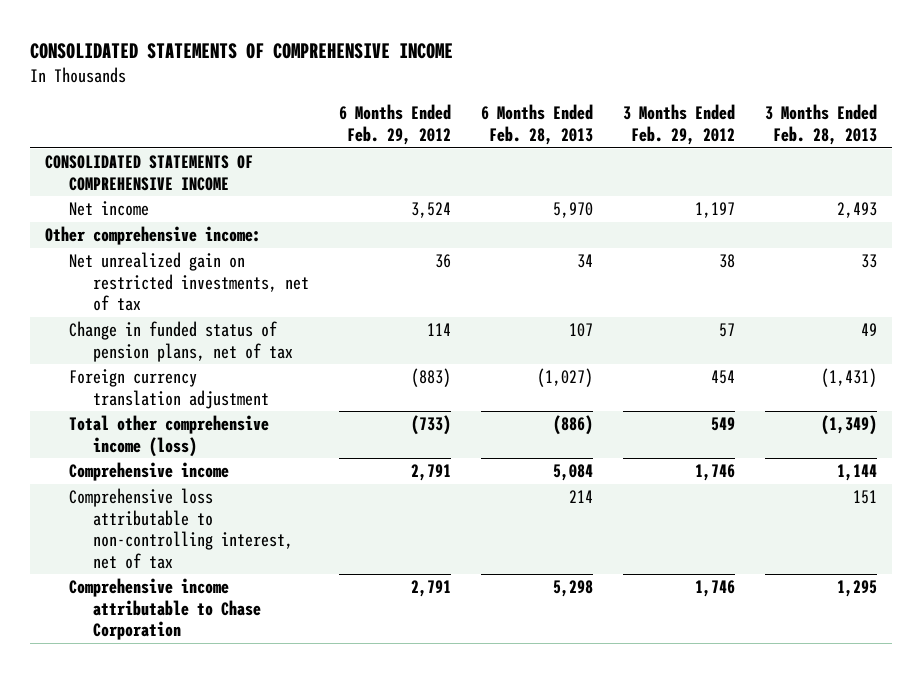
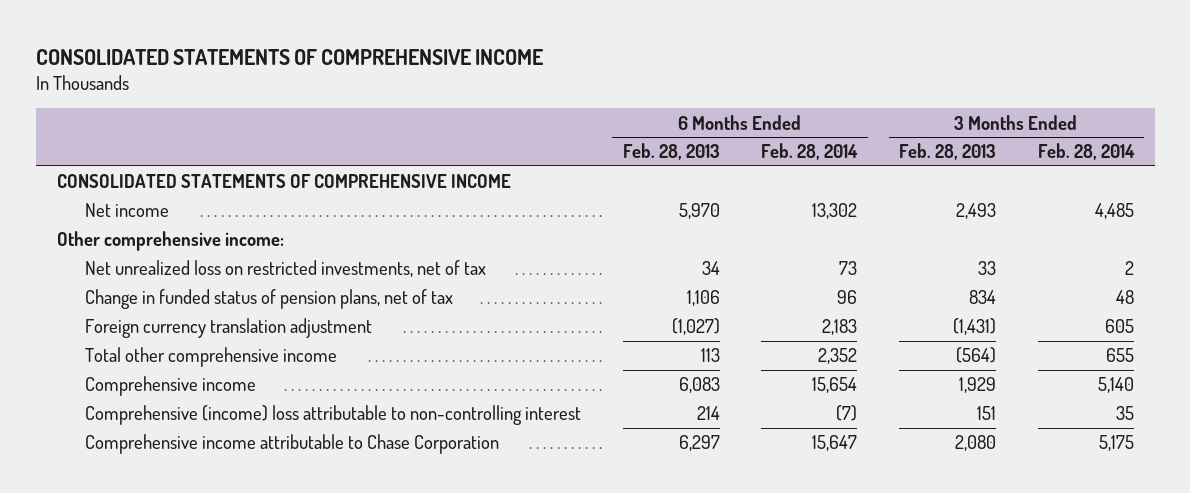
- | 6 Months Ended Feb. 29, 2012 | 6 Months Ended Feb. 28, 2013 | 3 Months Ended Feb. 29, 2012 | 3 Months Ended Feb. 28, 2013
+ | 6 Months Ended Feb. 28, 2013 | 6 Months Ended Feb. 28, 2014 | 3 Months Ended Feb. 28, 2013 | 3 Months Ended Feb. 28, 2014
- Net unrealized gain on restricted investments, net of tax | 36 | 34 | 38 | 33
- Change in funded status of pension plans, net of tax | 114 | 107 | 57 | 49
+ Net unrealized loss on restricted investments, net of tax | 34 | 73 | 33 | 2
+ Change in funded status of pension plans, net of tax | 1,106 | 96 | 834 | 48
- Total other comprehensive income (loss) | (733) | (886) | 549 | (1,349)
- Comprehensive income | 2,791 | 5,084 | 1,746 | 1,144
- Comprehensive loss attributable to non-controlling interest, net of tax | | 214 | | 151
- Comprehensive income attributable to Chase Corporation | 2,791 | 5,298 | 1,746 | 1,295
+ Total other comprehensive income | 113 | 2,352 | (564) | 655
+ Comprehensive income | 6,083 | 15,654 | 1,929 | 5,140
+ Comprehensive (income) loss attributable to non-controlling interest | 214 | (7) | 151 | 35
+ Comprehensive income attributable to Chase Corporation | 6,297 | 15,647 | 2,080 | 5,175

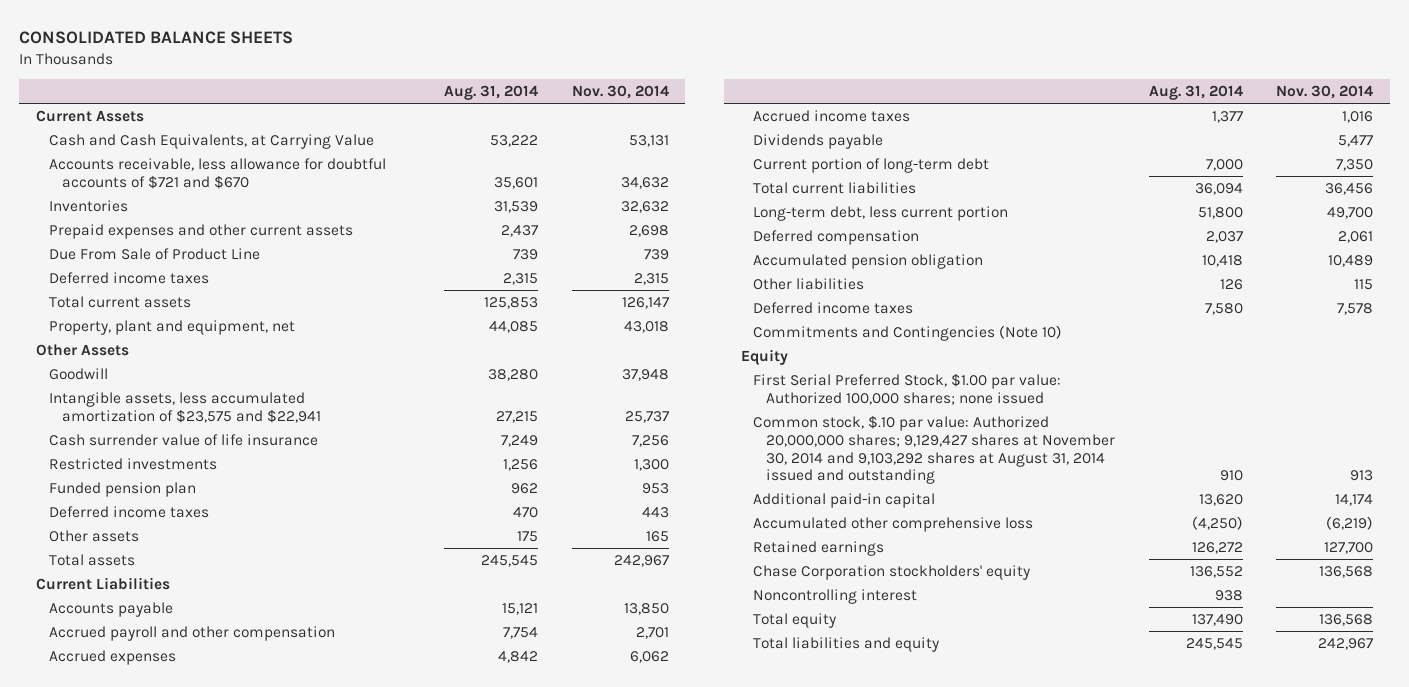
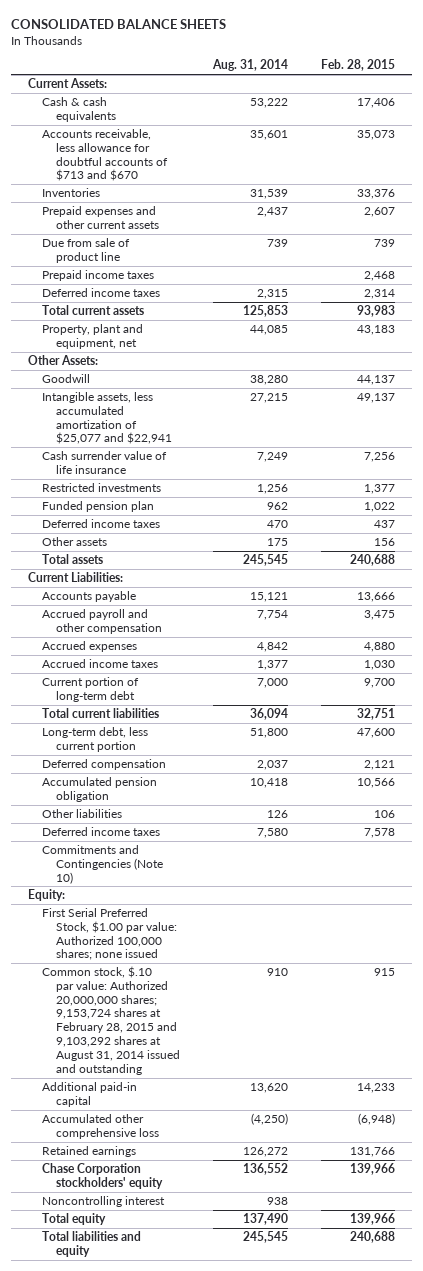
- | Aug. 31, 2014 | Nov. 30, 2014
+ | Aug. 31, 2014 | Feb. 28, 2015
- Current Assets
- Cash and Cash Equivalents, at Carrying Value | 53,222 | 53,131
- Accounts receivable, less allowance for doubtful accounts of $721 and $670 | 35,601 | 34,632
+ Current Assets:
+ Cash & cash equivalents | 53,222 | 17,406
+ Accounts receivable, less allowance for doubtful accounts of $713 and $670 | 35,601 | 35,073
- Due From Sale of Product Line | 739 | 739
+ Due from sale of product line | 739 | 739
+ Prepaid income taxes | | 2,468
- Other Assets
+ Other Assets:
- Intangible assets, less accumulated amortization of $23,575 and $22,941 | 27,215 | 25,737
+ Intangible assets, less accumulated amortization of $25,077 and $22,941 | 27,215 | 49,137
- Current Liabilities
+ Current Liabilities:
- Dividends payable | | 5,477
- Equity
+ Equity:
- Common stock, $.10 par value: Authorized 20,000,000 shares; 9,129,427 shares at November 30, 2014 and 9,103,292 shares at August 31, 2014 issued and outstanding | 910 | 913
+ Common stock, $.10 par value: Authorized 20,000,000 shares; 9,153,724 shares at February 28, 2015 and 9,103,292 shares at August 31, 2014 issued and outstanding | 910 | 915

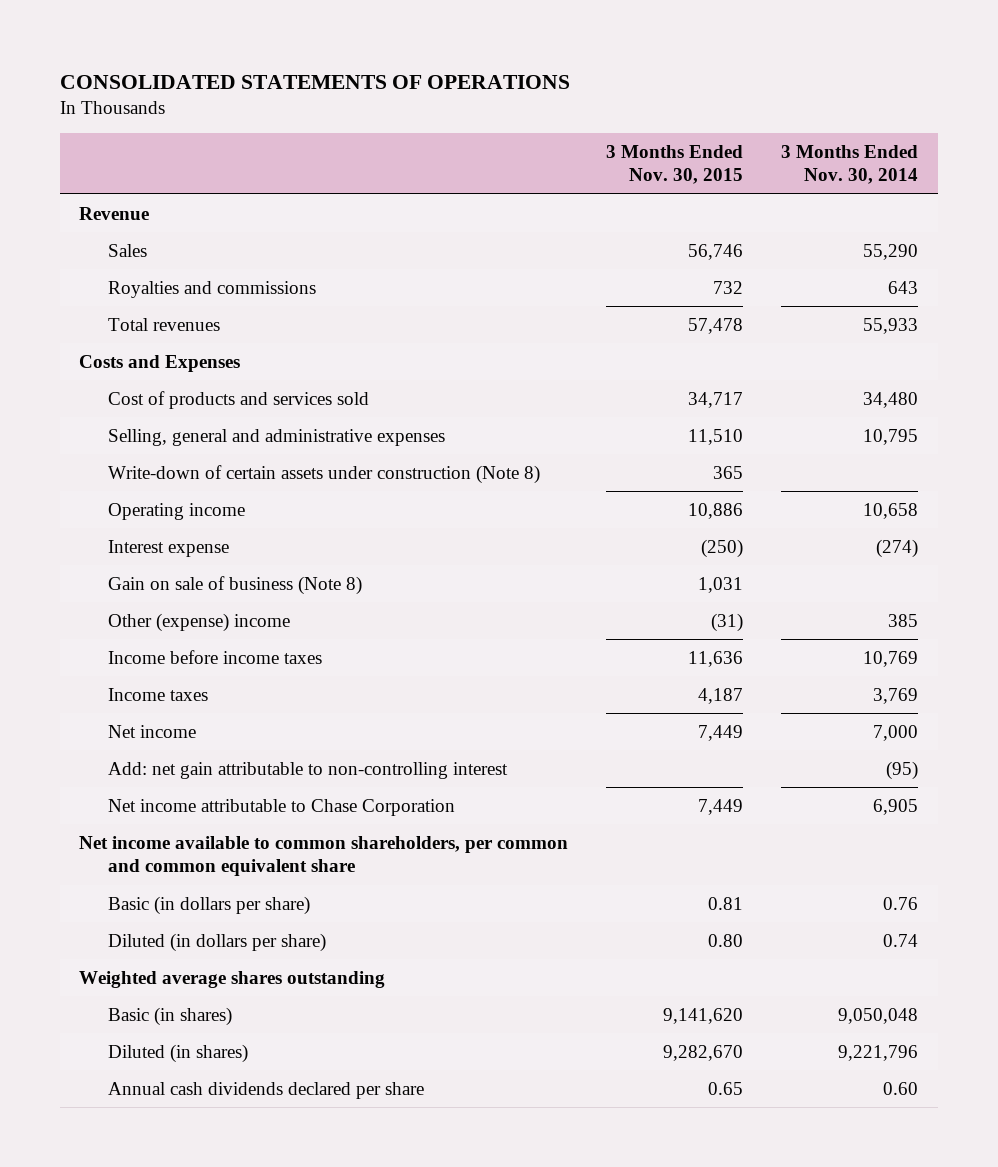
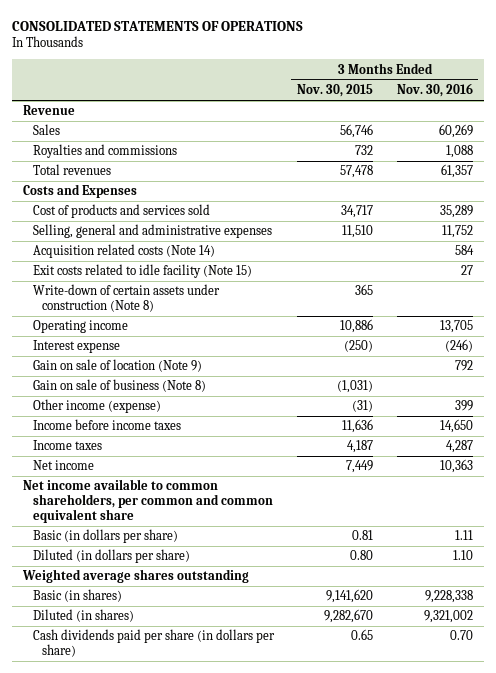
- | 3 Months Ended Nov. 30, 2015 | 3 Months Ended Nov. 30, 2014
+ | 3 Months Ended Nov. 30, 2015 | 3 Months Ended Nov. 30, 2016
+ Acquisition related costs (Note 14) | | 584
+ Exit costs related to idle facility (Note 15) | | 27
- Gain on sale of business (Note 8) | 1,031 |
- Other (expense) income | (31) | 385
+ Gain on sale of location (Note 9) | | 792
+ Gain on sale of business (Note 8) | (1,031) |
+ Other income (expense) | (31) | 399
- Add: net gain attributable to non-controlling interest | | (95)
- Net income attributable to Chase Corporation | 7,449 | 6,905
- Annual cash dividends declared per share | 0.65 | 0.60
+ Cash dividends paid per share (in dollars per share) | 0.65 | 0.70

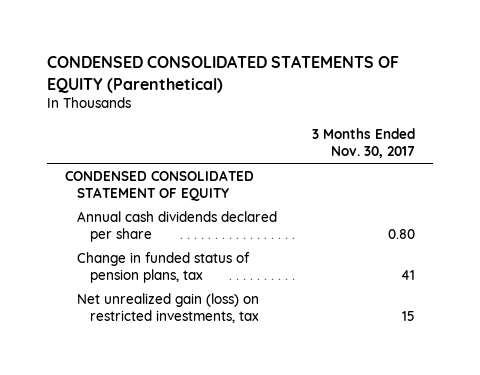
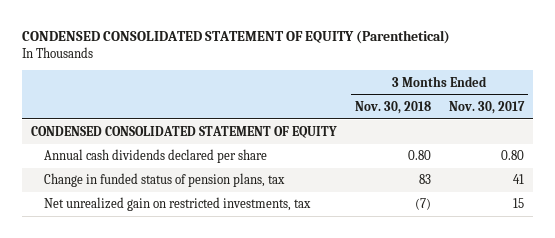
- CONDENSED CONSOLIDATED STATEMENTS OF EQUITY (Parenthetical)
+ CONDENSED CONSOLIDATED STATEMENT OF EQUITY (Parenthetical)
- | 3 Months Ended Nov. 30, 2017
+ | 3 Months Ended Nov. 30, 2018 | 3 Months Ended Nov. 30, 2017
- Net unrealized gain (loss) on restricted investments, tax | 15
+ Net unrealized gain on restricted investments, tax | (7) | 15

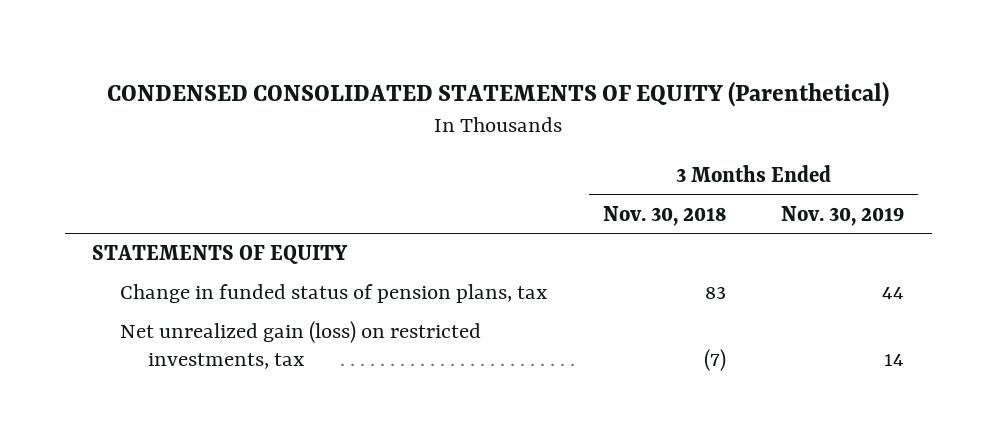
- CONDENSED CONSOLIDATED STATEMENT OF EQUITY (Parenthetical)
+ CONDENSED CONSOLIDATED STATEMENTS OF EQUITY (Parenthetical)
- | 3 Months Ended Nov. 30, 2018 | 3 Months Ended Nov. 30, 2017
+ | 3 Months Ended Nov. 30, 2018 | 3 Months Ended Nov. 30, 2019
- CONDENSED CONSOLIDATED STATEMENT OF EQUITY
- Annual cash dividends declared per share | 0.80 | 0.80
+ STATEMENTS OF EQUITY
- Net unrealized gain on restricted investments, tax | (7) | 15
+ Net unrealized gain (loss) on restricted investments, tax | (7) | 14

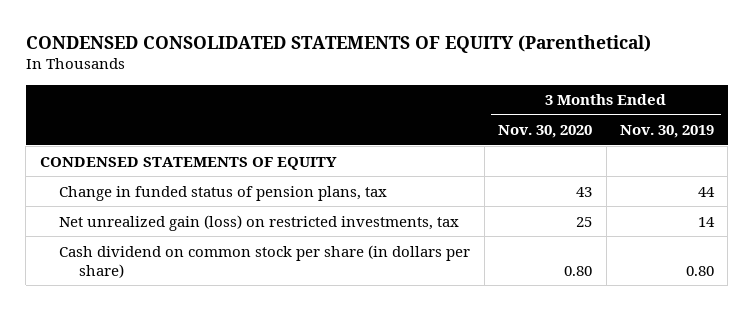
- | 3 Months Ended Nov. 30, 2018 | 3 Months Ended Nov. 30, 2019
+ | 3 Months Ended Nov. 30, 2020 | 3 Months Ended Nov. 30, 2019
- STATEMENTS OF EQUITY
+ CONDENSED STATEMENTS OF EQUITY
+ Cash dividend on common stock per share (in dollars per share) | 0.80 | 0.80

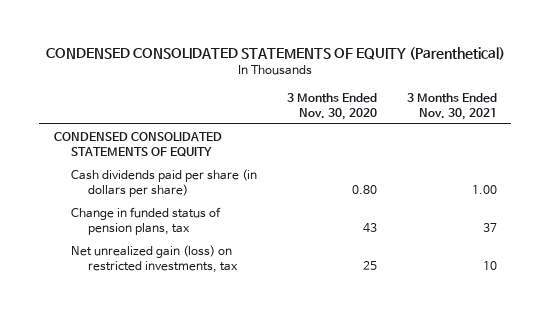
- | 3 Months Ended Nov. 30, 2020 | 3 Months Ended Nov. 30, 2019
+ | 3 Months Ended Nov. 30, 2020 | 3 Months Ended Nov. 30, 2021
- CONDENSED STATEMENTS OF EQUITY
+ CONDENSED CONSOLIDATED STATEMENTS OF EQUITY
+ Cash dividends paid per share (in dollars per share) | 0.80 | 1.00
- Cash dividend on common stock per share (in dollars per share) | 0.80 | 0.80

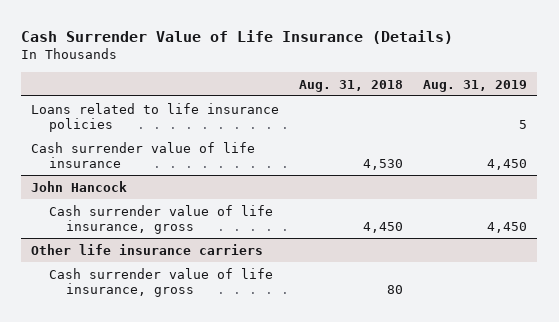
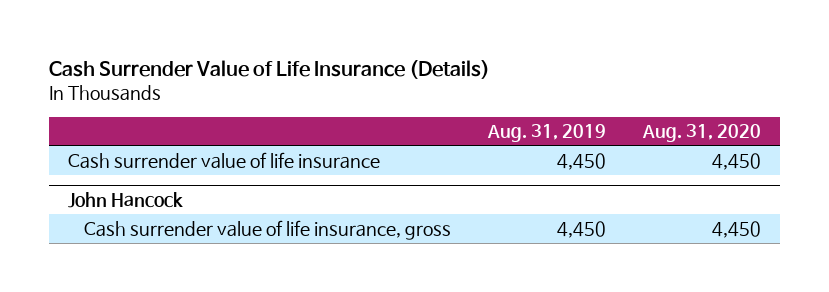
- | Aug. 31, 2018 | Aug. 31, 2019
+ | Aug. 31, 2019 | Aug. 31, 2020
- Loans related to life insurance policies | | 5
- Other life insurance carriers
- Cash surrender value of life insurance, gross | 80 |

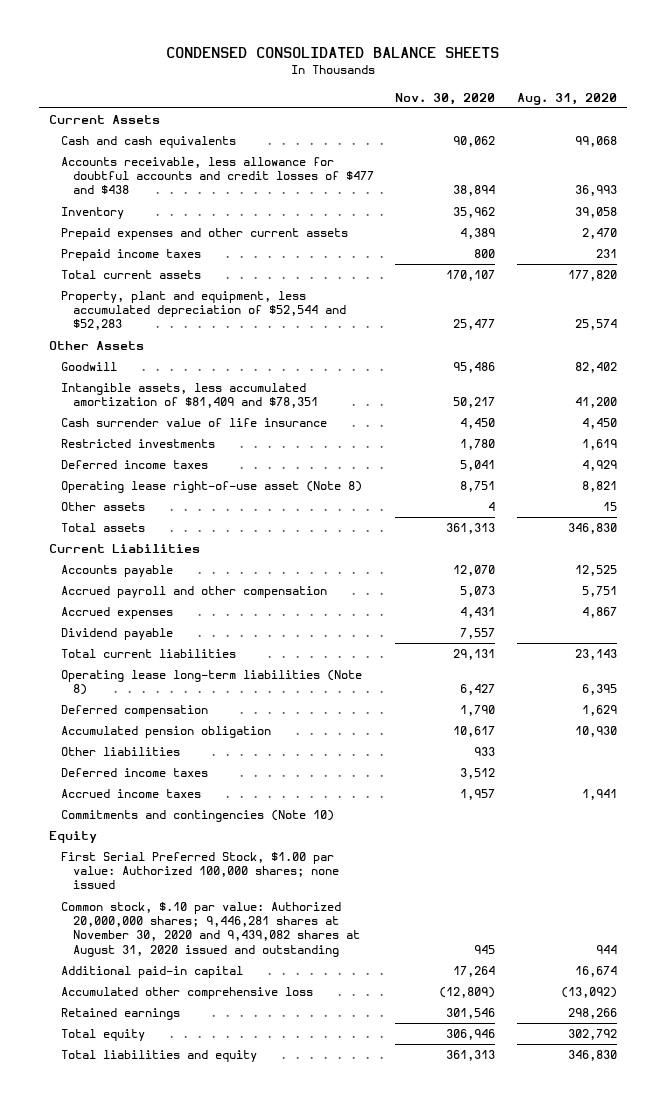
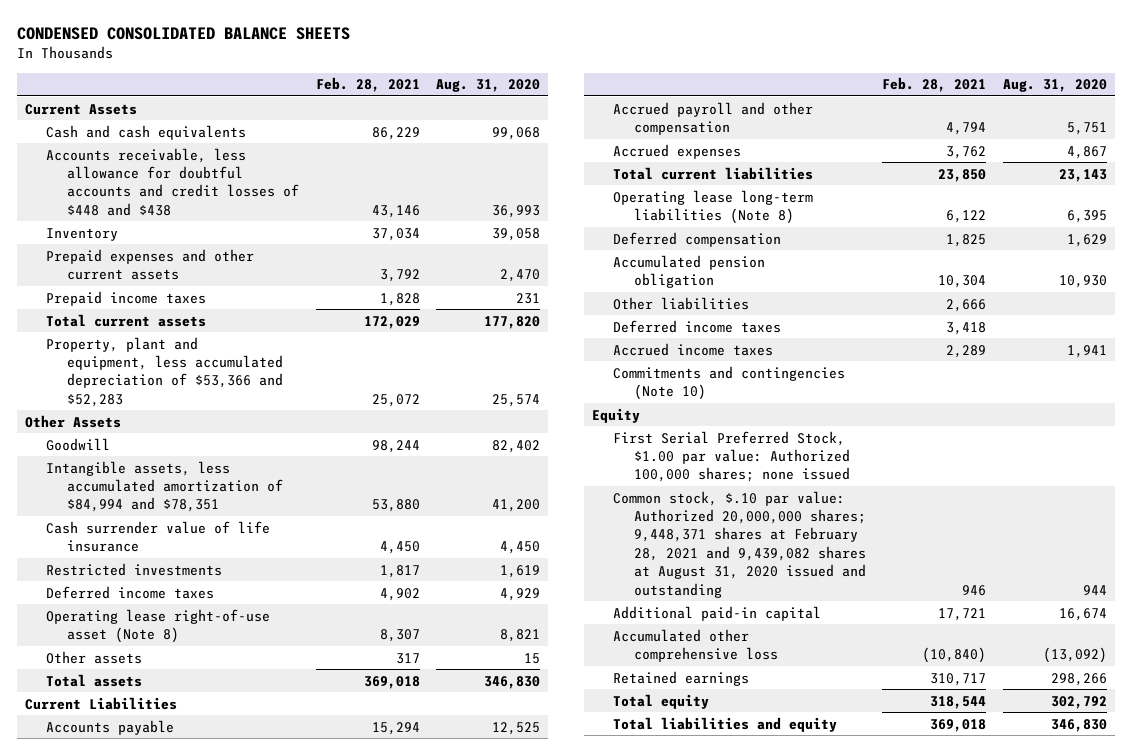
- | Nov. 30, 2020 | Aug. 31, 2020
+ | Feb. 28, 2021 | Aug. 31, 2020
- Accounts receivable, less allowance for doubtful accounts and credit losses of $477 and $438 | 38,894 | 36,993
+ Accounts receivable, less allowance for doubtful accounts and credit losses of $448 and $438 | 43,146 | 36,993
- Property, plant and equipment, less accumulated depreciation of $52,544 and $52,283 | 25,477 | 25,574
+ Property, plant and equipment, less accumulated depreciation of $53,366 and $52,283 | 25,072 | 25,574
- Intangible assets, less accumulated amortization of $81,409 and $78,351 | 50,217 | 41,200
+ Intangible assets, less accumulated amortization of $84,994 and $78,351 | 53,880 | 41,200
- Dividend payable | 7,557 |
- Common stock, $.10 par value: Authorized 20,000,000 shares; 9,446,281 shares at November 30, 2020 and 9,439,082 shares at August 31, 2020 issued and outstanding | 945 | 944
+ Common stock, $.10 par value: Authorized 20,000,000 shares; 9,448,371 shares at February 28, 2021 and 9,439,082 shares at August 31, 2020 issued and outstanding | 946 | 944

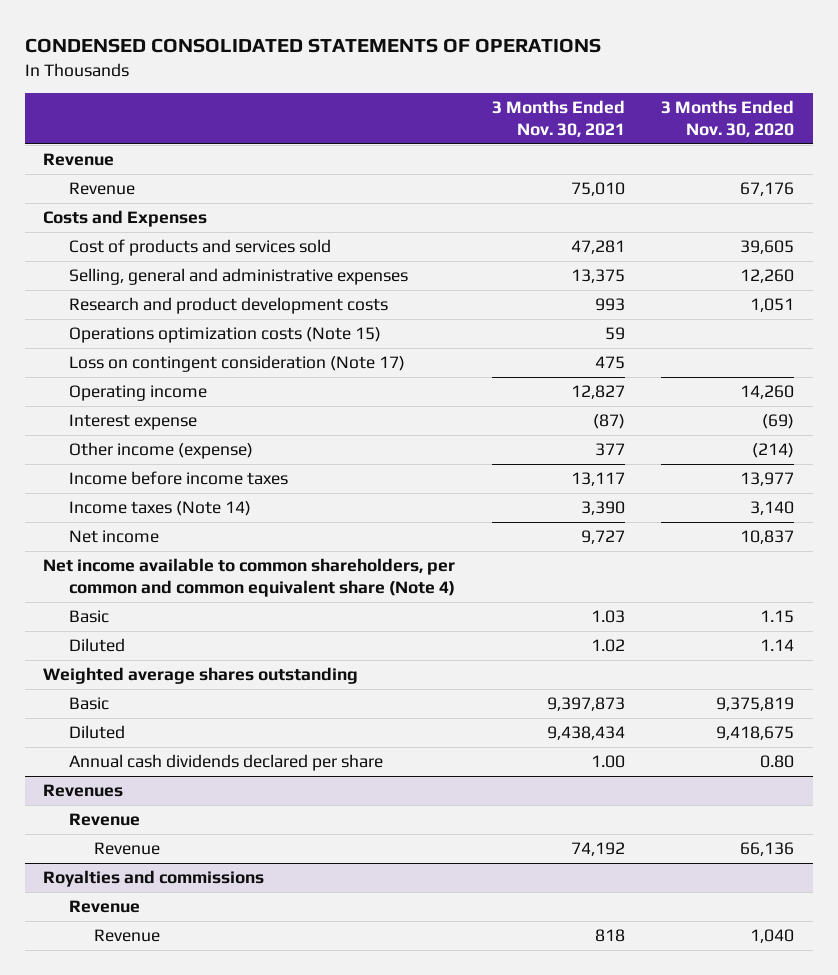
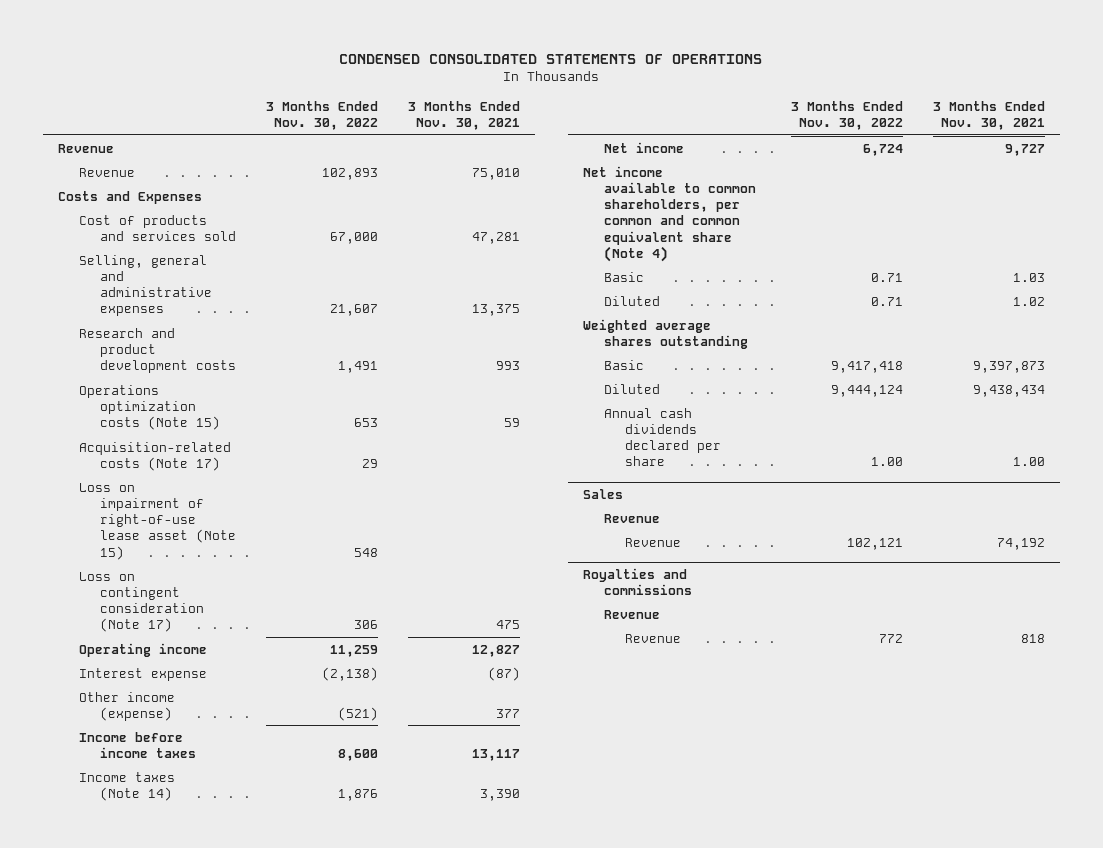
- | 3 Months Ended Nov. 30, 2021 | 3 Months Ended Nov. 30, 2020
+ | 3 Months Ended Nov. 30, 2022 | 3 Months Ended Nov. 30, 2021
+ Acquisition-related costs (Note 17) | 29 |
+ Loss on impairment of right-of-use lease asset (Note 15) | 548 |
- Revenues
+ Sales

